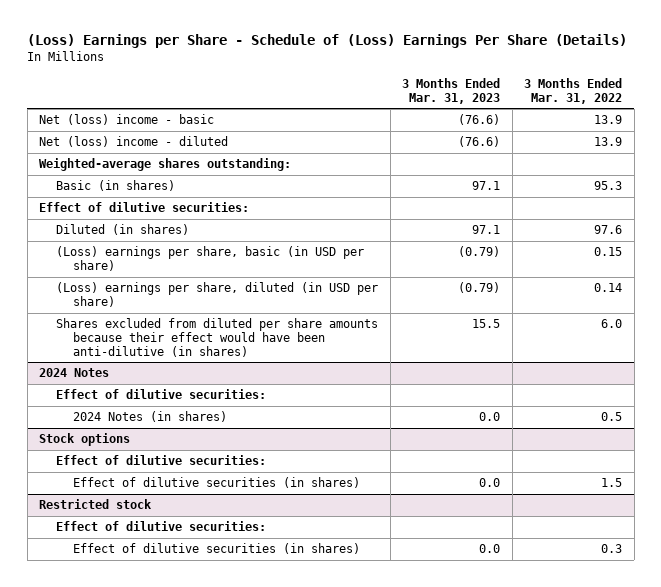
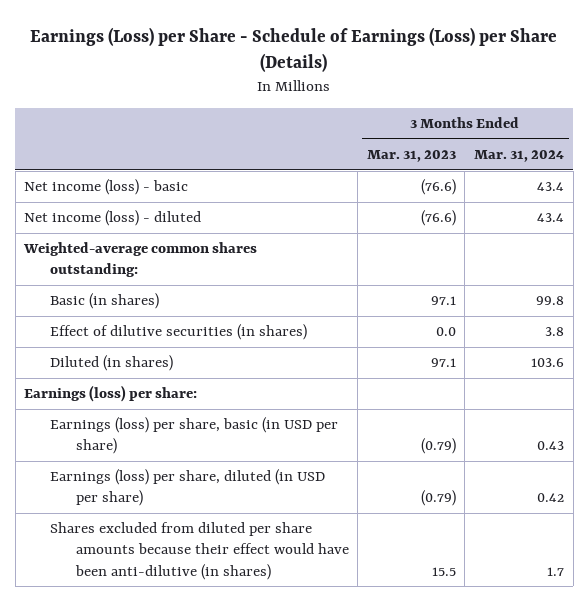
- (Loss) Earnings per Share - Schedule of (Loss) Earnings Per Share (Details)
+ Earnings (Loss) per Share - Schedule of Earnings (Loss) per Share (Details)
- | 3 Months Ended Mar. 31, 2023 | 3 Months Ended Mar. 31, 2022
+ | 3 Months Ended Mar. 31, 2023 | 3 Months Ended Mar. 31, 2024
- Net (loss) income - basic | (76.6) | 13.9
- Net (loss) income - diluted | (76.6) | 13.9
- Weighted-average shares outstanding:
+ Net income (loss) - basic | (76.6) | 43.4
+ Net income (loss) - diluted | (76.6) | 43.4
+ Weighted-average common shares outstanding:
- Effect of dilutive securities:
+ Effect of dilutive securities (in shares) | 0.0 | 3.8
- (Loss) earnings per share, basic (in USD per share) | (0.79) | 0.15
- (Loss) earnings per share, diluted (in USD per share) | (0.79) | 0.14
+ Earnings (loss) per share:
+ Earnings (loss) per share, basic (in USD per share) | (0.79) | 0.43
+ Earnings (loss) per share, diluted (in USD per share) | (0.79) | 0.42
- 2024 Notes
- Effect of dilutive securities:
- 2024 Notes (in shares) | 0.0 | 0.5
- Stock options
- Effect of dilutive securities:
- Effect of dilutive securities (in shares) | 0.0 | 1.5
- Restricted stock
- Effect of dilutive securities:
- Effect of dilutive securities (in shares) | 0.0 | 0.3

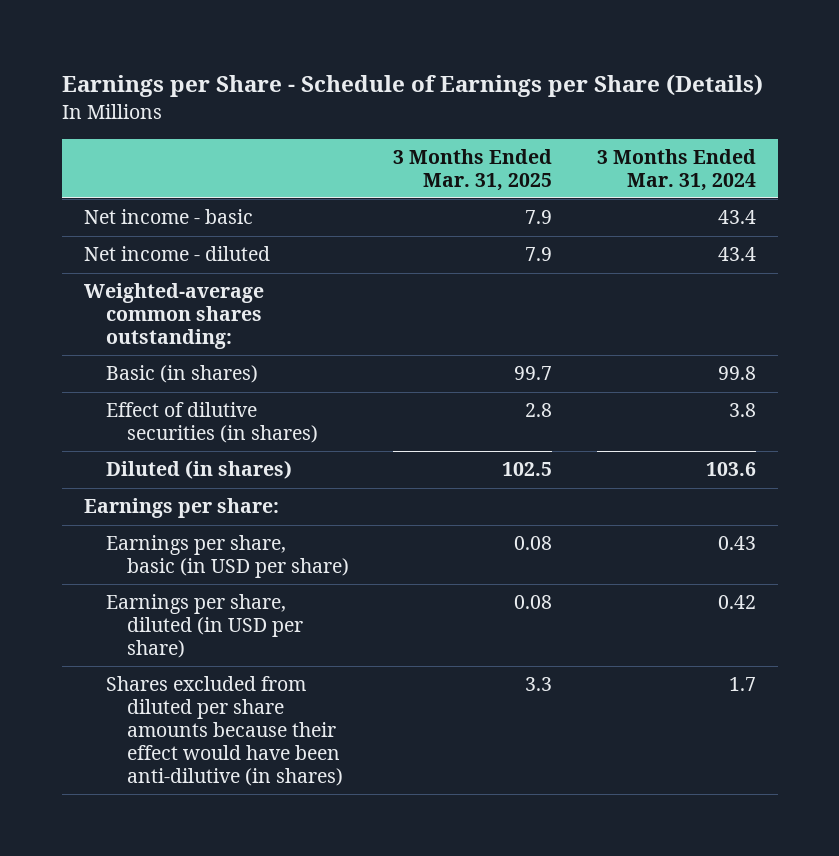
- Earnings (Loss) per Share - Schedule of Earnings (Loss) per Share (Details)
+ Earnings per Share - Schedule of Earnings per Share (Details)
- | 3 Months Ended Mar. 31, 2023 | 3 Months Ended Mar. 31, 2024
+ | 3 Months Ended Mar. 31, 2025 | 3 Months Ended Mar. 31, 2024
- Net income (loss) - basic | (76.6) | 43.4
- Net income (loss) - diluted | (76.6) | 43.4
+ Net income - basic | 7.9 | 43.4
+ Net income - diluted | 7.9 | 43.4
- Earnings (loss) per share:
- Earnings (loss) per share, basic (in USD per share) | (0.79) | 0.43
- Earnings (loss) per share, diluted (in USD per share) | (0.79) | 0.42
+ Earnings per share:
+ Earnings per share, basic (in USD per share) | 0.08 | 0.43
+ Earnings per share, diluted (in USD per share) | 0.08 | 0.42

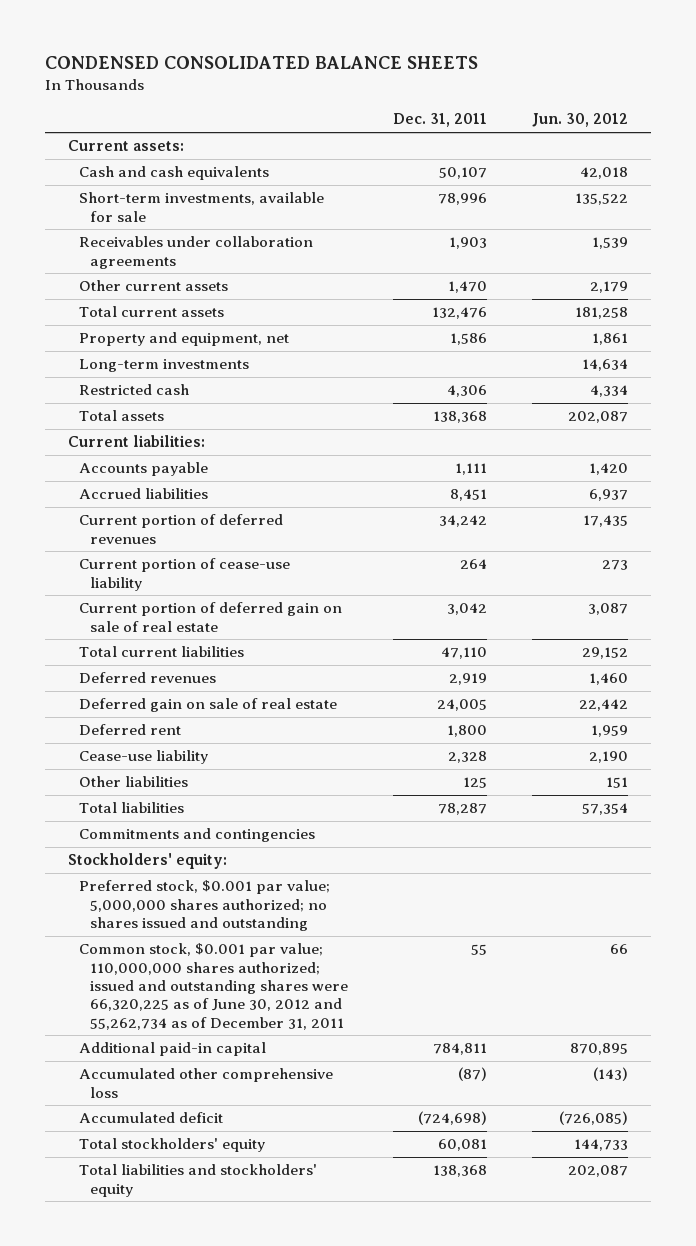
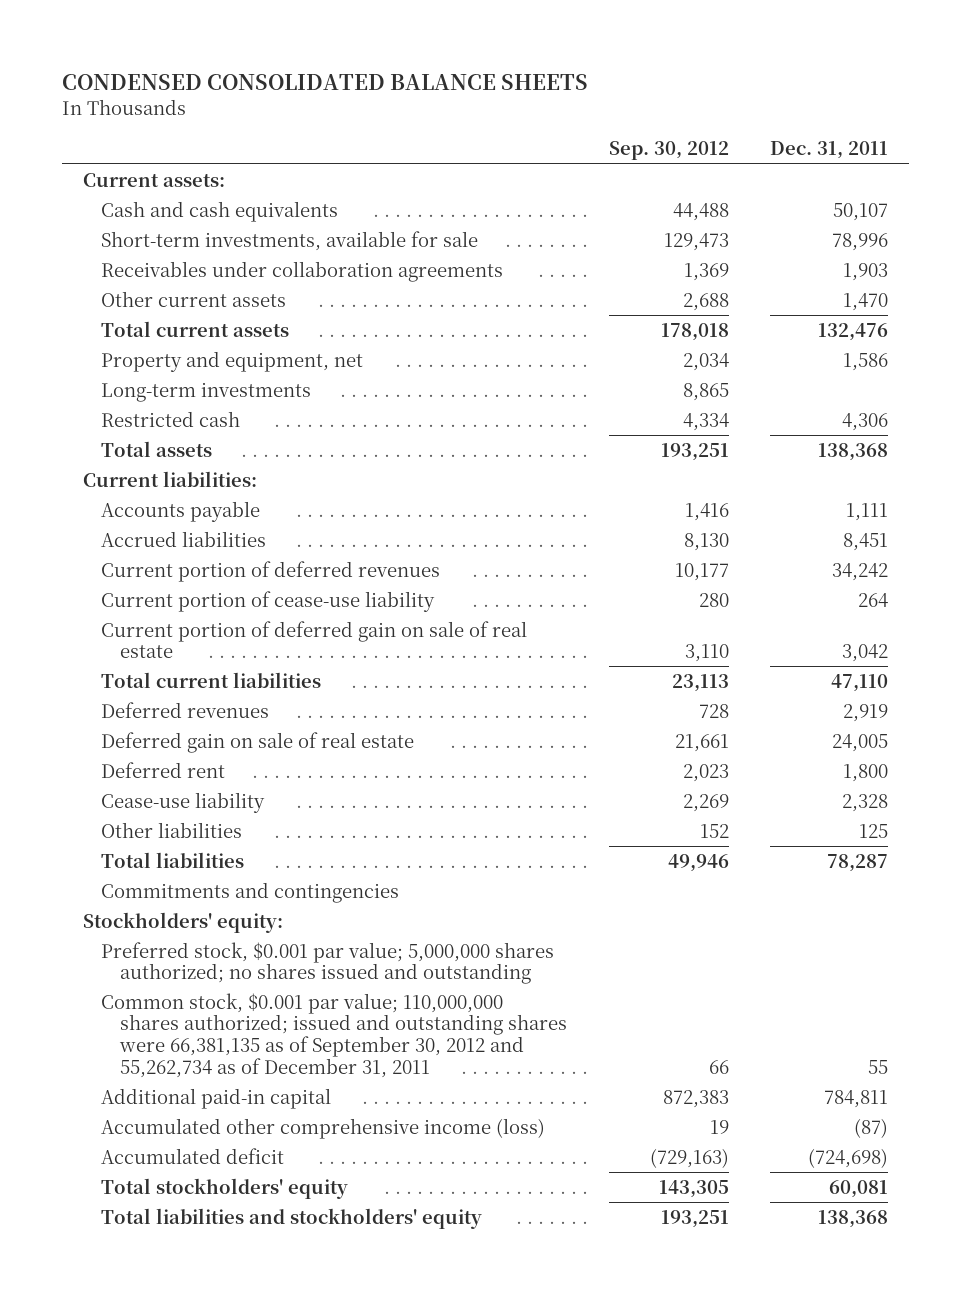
- | Dec. 31, 2011 | Jun. 30, 2012
+ | Sep. 30, 2012 | Dec. 31, 2011
- Common stock, $0.001 par value; 110,000,000 shares authorized; issued and outstanding shares were 66,320,225 as of June 30, 2012 and 55,262,734 as of December 31, 2011 | 55 | 66
+ Common stock, $0.001 par value; 110,000,000 shares authorized; issued and outstanding shares were 66,381,135 as of September 30, 2012 and 55,262,734 as of December 31, 2011 | 66 | 55
- Accumulated other comprehensive loss | (87) | (143)
+ Accumulated other comprehensive income (loss) | 19 | (87)

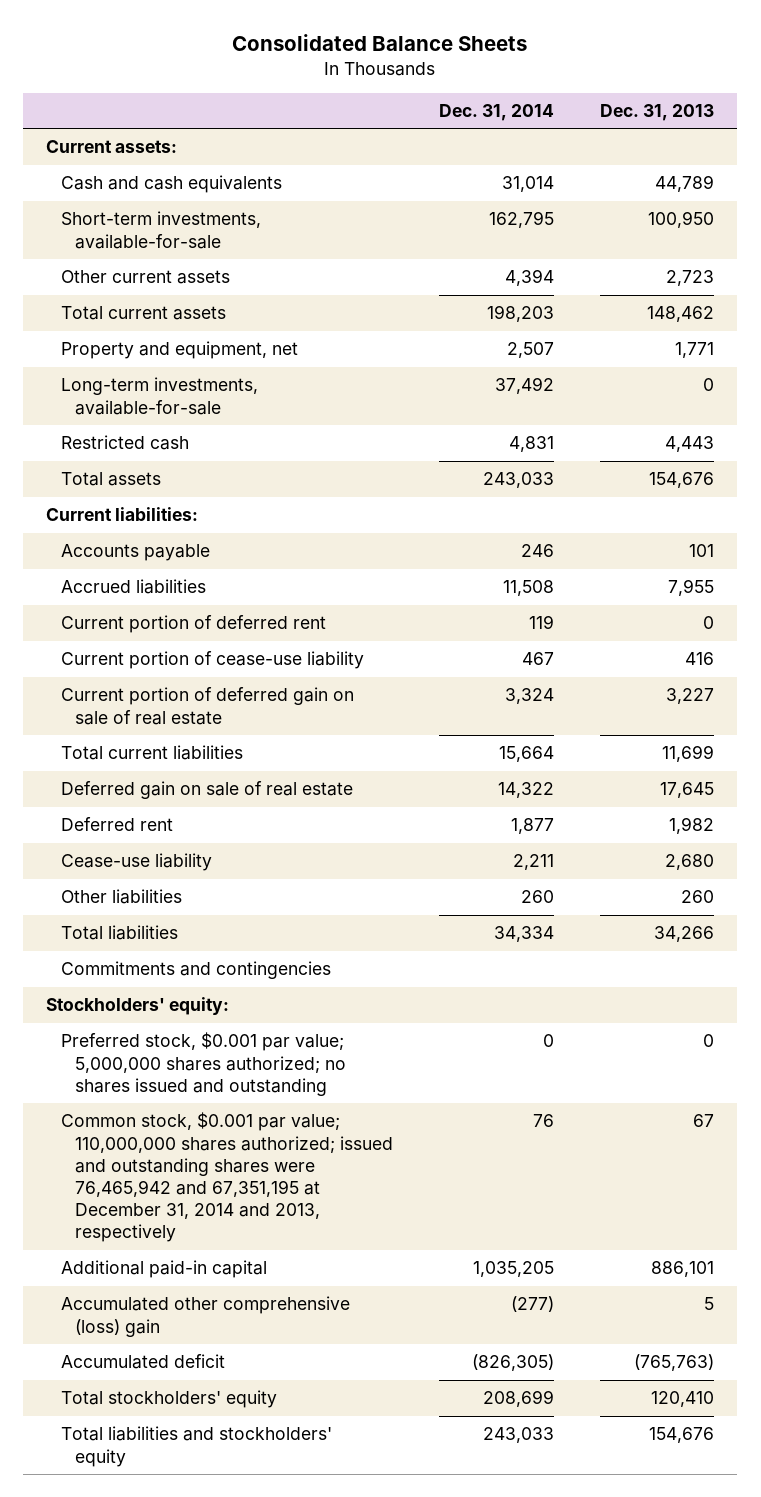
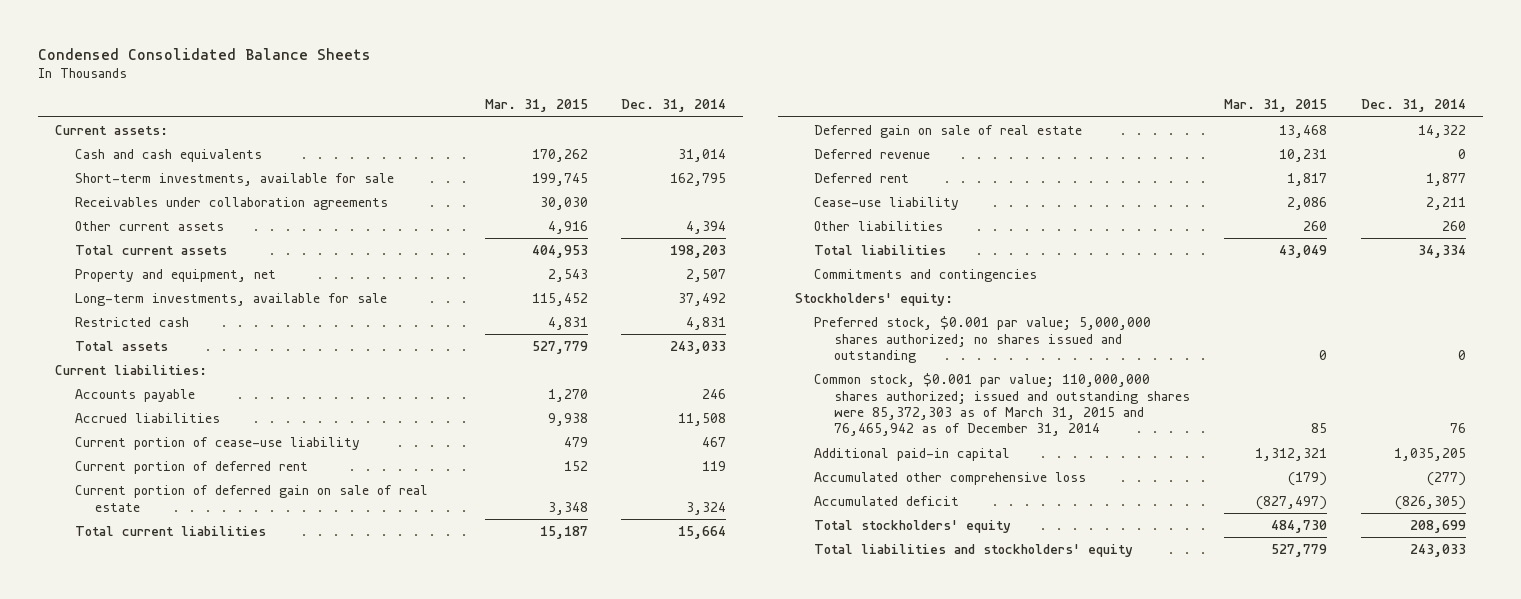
- Consolidated Balance Sheets
+ Condensed Consolidated Balance Sheets
- | Dec. 31, 2014 | Dec. 31, 2013
+ | Mar. 31, 2015 | Dec. 31, 2014
- Short-term investments, available-for-sale | 162,795 | 100,950
+ Short-term investments, available for sale | 199,745 | 162,795
+ Receivables under collaboration agreements | 30,030 |
- Long-term investments, available-for-sale | 37,492 | 0
+ Long-term investments, available for sale | 115,452 | 37,492
moved down: Current portion of deferred rent | 152 | 119
+ Deferred revenue | 10,231 | 0
- Common stock, $0.001 par value; 110,000,000 shares authorized; issued and outstanding shares were 76,465,942 and 67,351,195 at December 31, 2014 and 2013, respectively | 76 | 67
+ Common stock, $0.001 par value; 110,000,000 shares authorized; issued and outstanding shares were 85,372,303 as of March 31, 2015 and 76,465,942 as of December 31, 2014 | 85 | 76
- Accumulated other comprehensive (loss) gain | (277) | 5
+ Accumulated other comprehensive loss | (179) | (277)

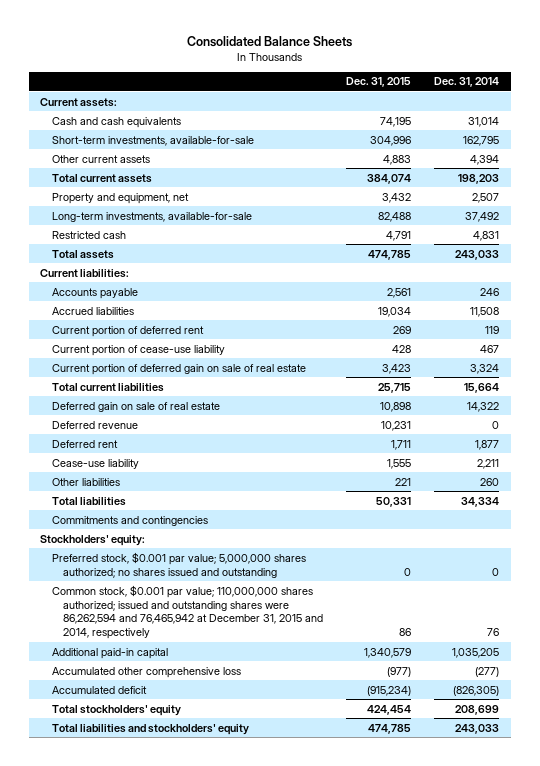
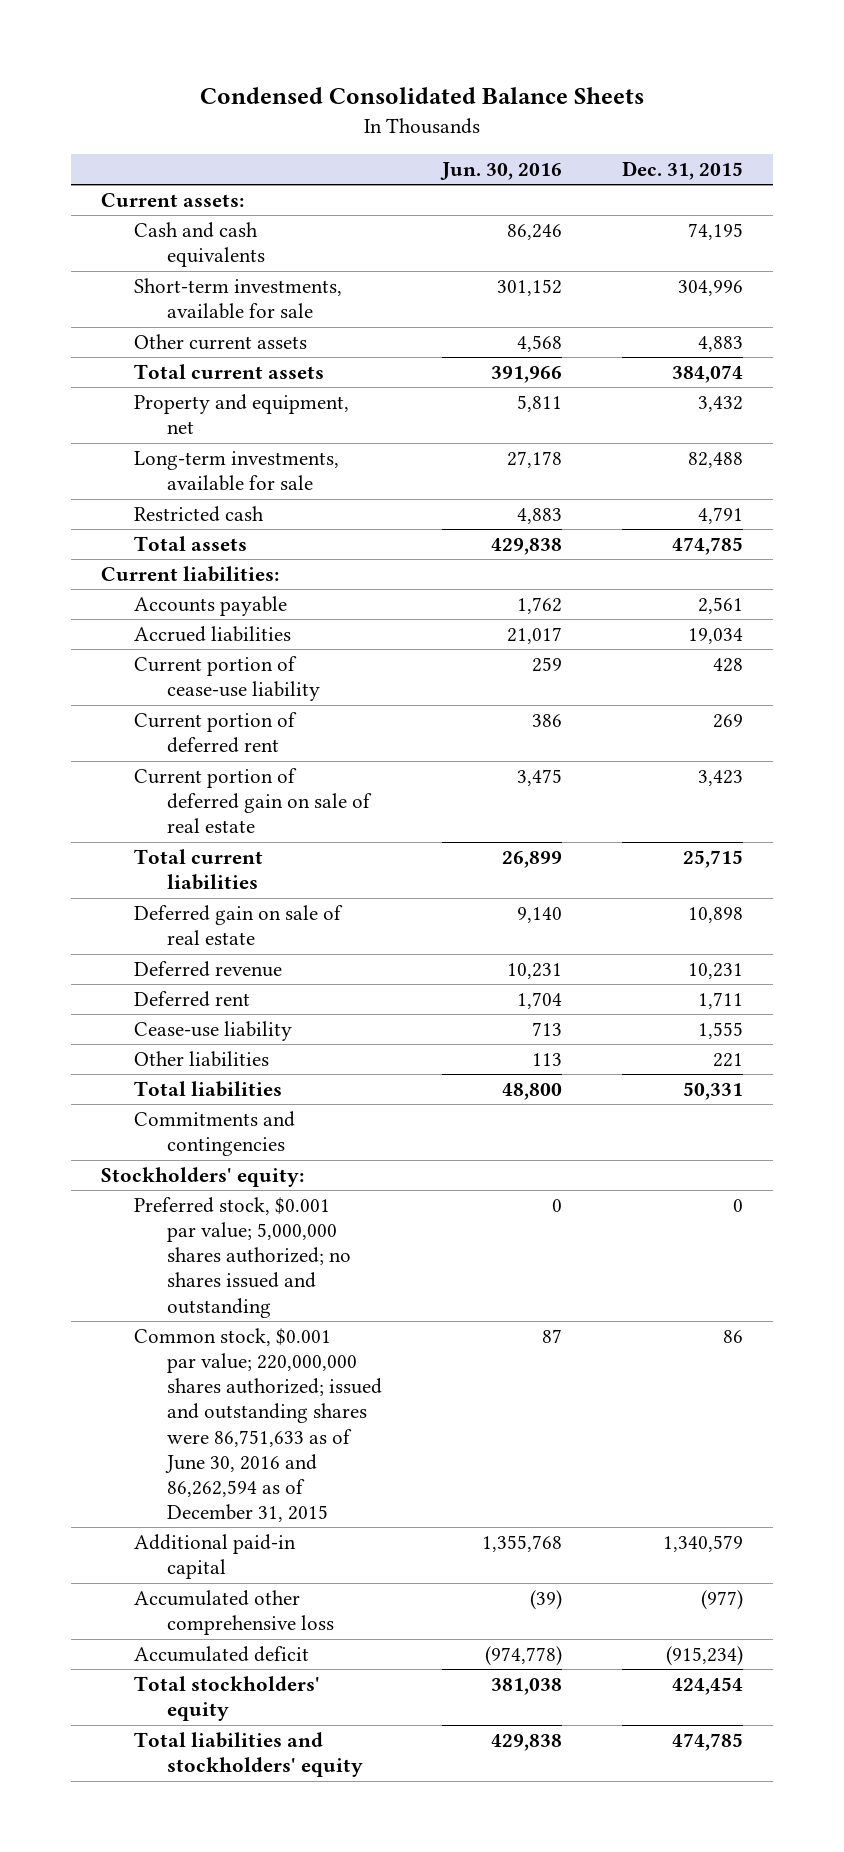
- Consolidated Balance Sheets
+ Condensed Consolidated Balance Sheets
- | Dec. 31, 2015 | Dec. 31, 2014
+ | Jun. 30, 2016 | Dec. 31, 2015
- Short-term investments, available-for-sale | 304,996 | 162,795
+ Short-term investments, available for sale | 301,152 | 304,996
- Long-term investments, available-for-sale | 82,488 | 37,492
+ Long-term investments, available for sale | 27,178 | 82,488
moved down: Current portion of deferred rent | 386 | 269
- Common stock, $0.001 par value; 110,000,000 shares authorized; issued and outstanding shares were 86,262,594 and 76,465,942 at December 31, 2015 and 2014, respectively | 86 | 76
+ Common stock, $0.001 par value; 220,000,000 shares authorized; issued and outstanding shares were 86,751,633 as of June 30, 2016 and 86,262,594 as of December 31, 2015 | 87 | 86

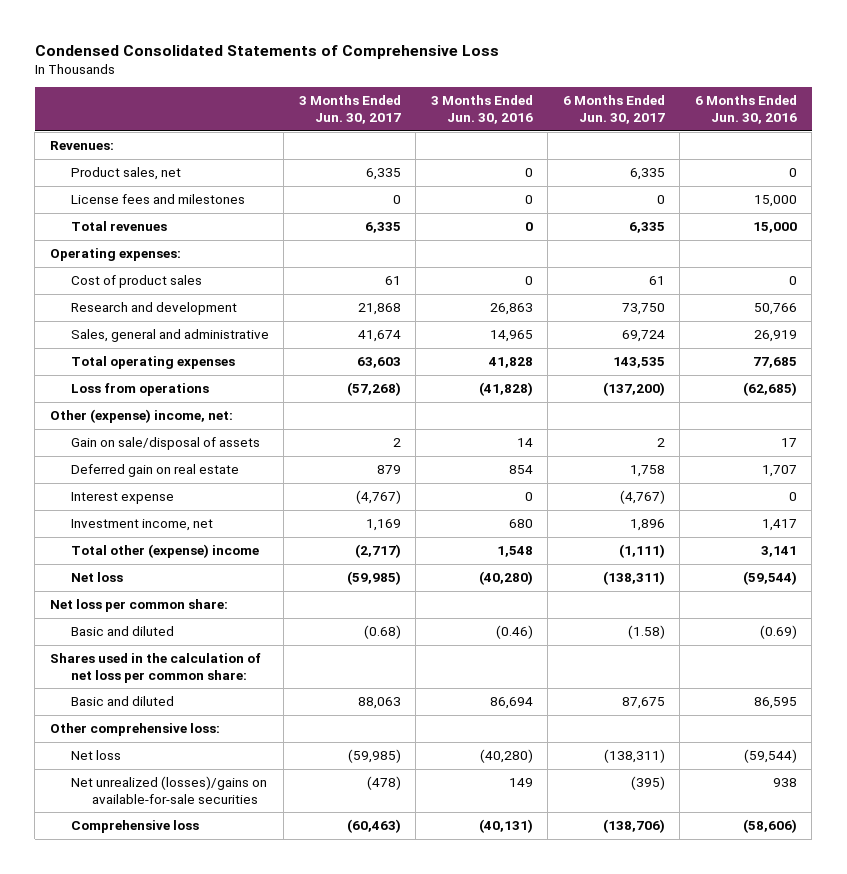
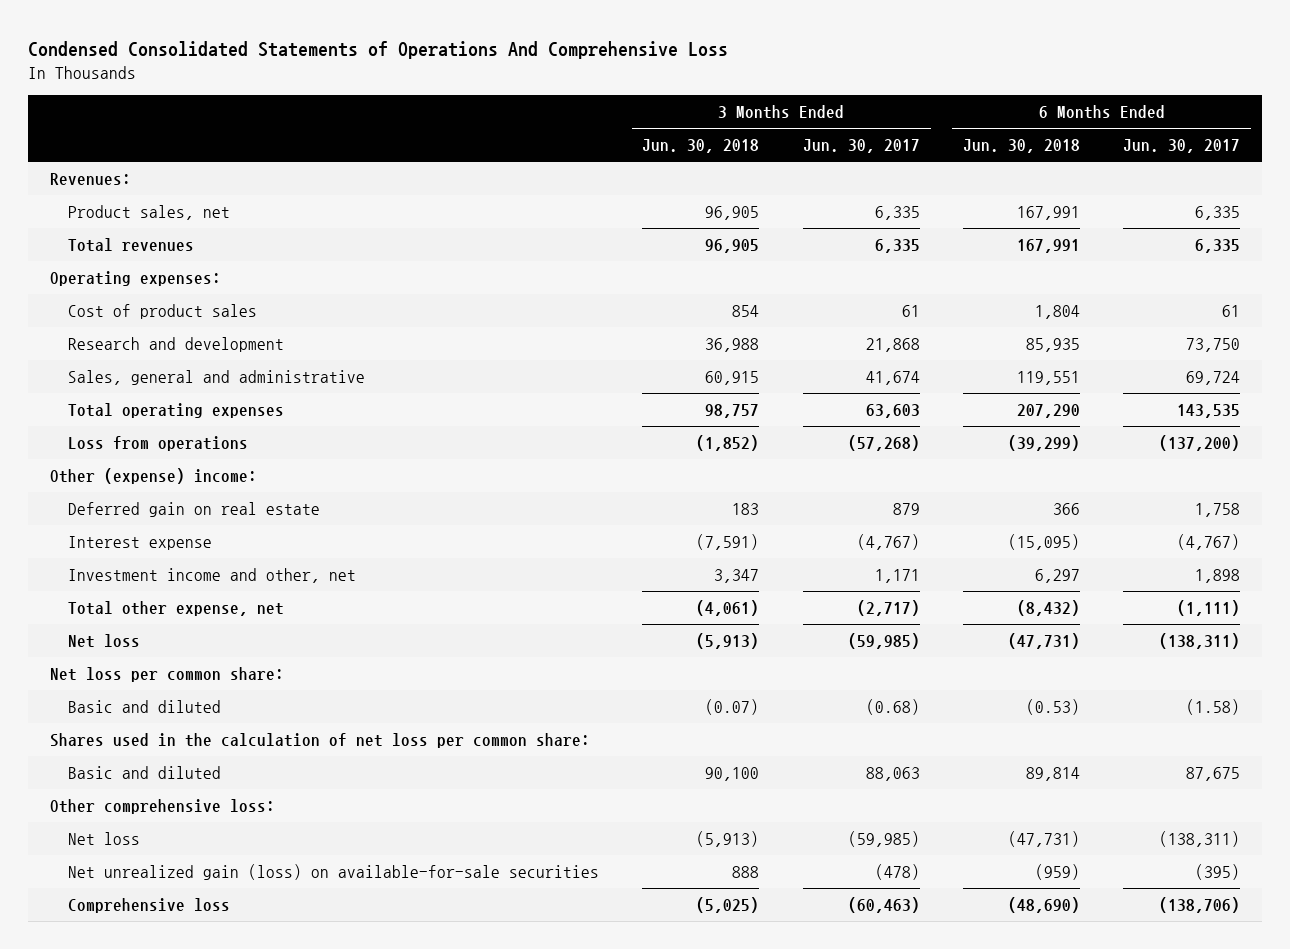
- Condensed Consolidated Statements of Comprehensive Loss
+ Condensed Consolidated Statements of Operations And Comprehensive Loss
- | 3 Months Ended Jun. 30, 2017 | 3 Months Ended Jun. 30, 2016 | 6 Months Ended Jun. 30, 2017 | 6 Months Ended Jun. 30, 2016
+ | 3 Months Ended Jun. 30, 2018 | 3 Months Ended Jun. 30, 2017 | 6 Months Ended Jun. 30, 2018 | 6 Months Ended Jun. 30, 2017
- License fees and milestones | 0 | 0 | 0 | 15,000
- Other (expense) income, net:
- Gain on sale/disposal of assets | 2 | 14 | 2 | 17
+ Other (expense) income:
- Investment income, net | 1,169 | 680 | 1,896 | 1,417
- Total other (expense) income | (2,717) | 1,548 | (1,111) | 3,141
+ Investment income and other, net | 3,347 | 1,171 | 6,297 | 1,898
+ Total other expense, net | (4,061) | (2,717) | (8,432) | (1,111)
- Net unrealized (losses)/gains on available-for-sale securities | (478) | 149 | (395) | 938
+ Net unrealized gain (loss) on available-for-sale securities | 888 | (478) | (959) | (395)

